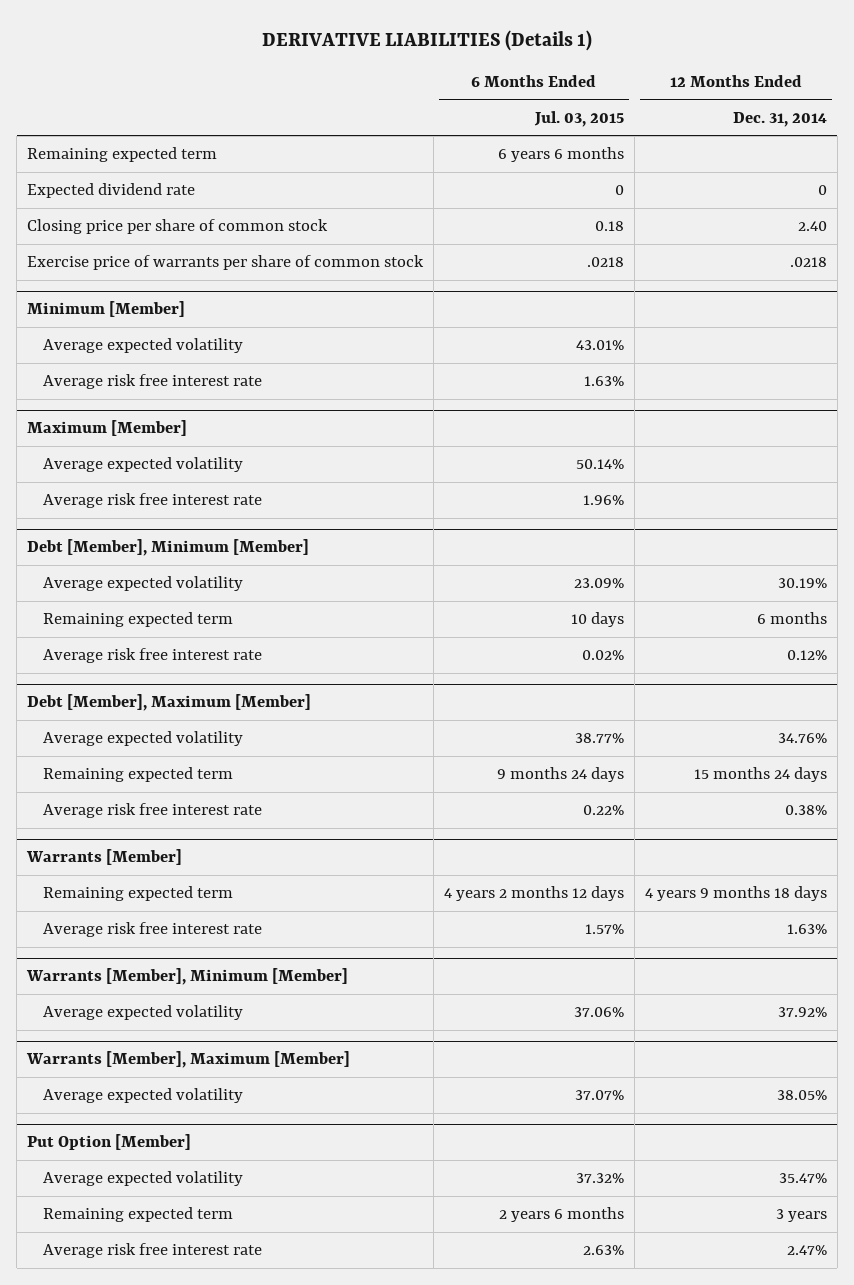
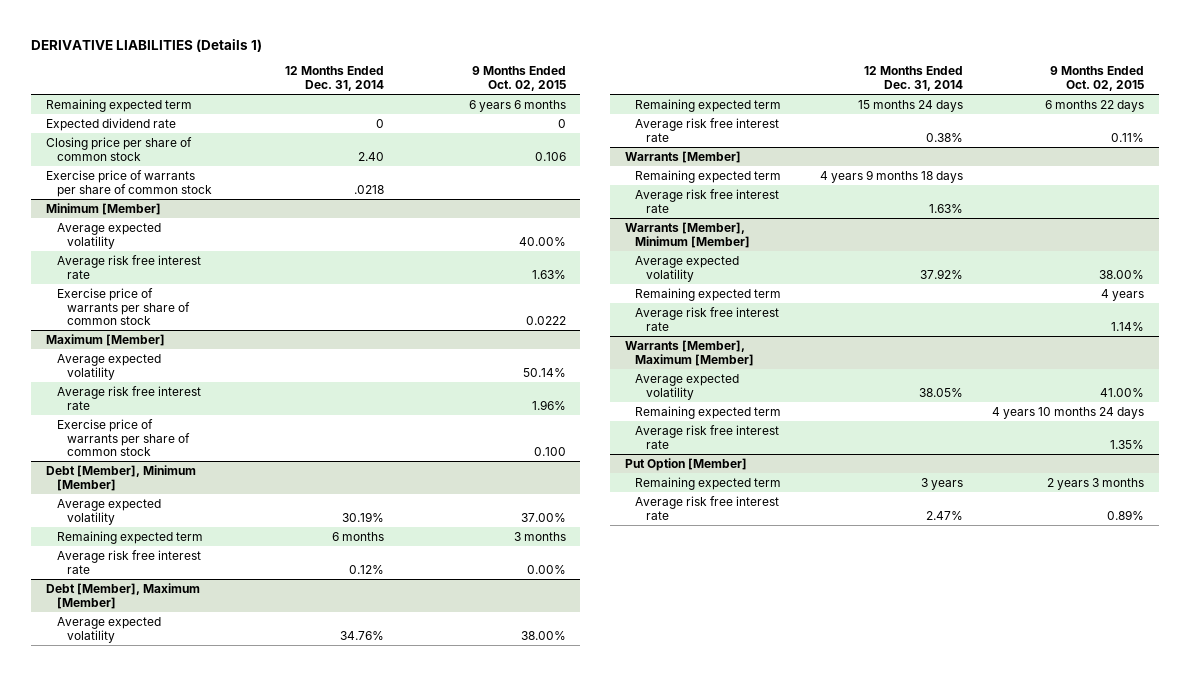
- | 6 Months Ended Jul. 03, 2015 | 12 Months Ended Dec. 31, 2014
+ | 12 Months Ended Dec. 31, 2014 | 9 Months Ended Oct. 02, 2015
@ Minimum [Member]
+ Exercise price of warrants per share of common stock | | 0.0222
@ Maximum [Member]
+ Exercise price of warrants per share of common stock | | 0.100
@ Warrants [Member], Minimum [Member]
+ Remaining expected term | | 4 years
+ Average risk free interest rate | | 1.14%
@ Warrants [Member], Maximum [Member]
+ Remaining expected term | | 4 years 10 months 24 days
+ Average risk free interest rate | | 1.35%
@ Put Option [Member]
- Average expected volatility | 37.32% | 35.47%

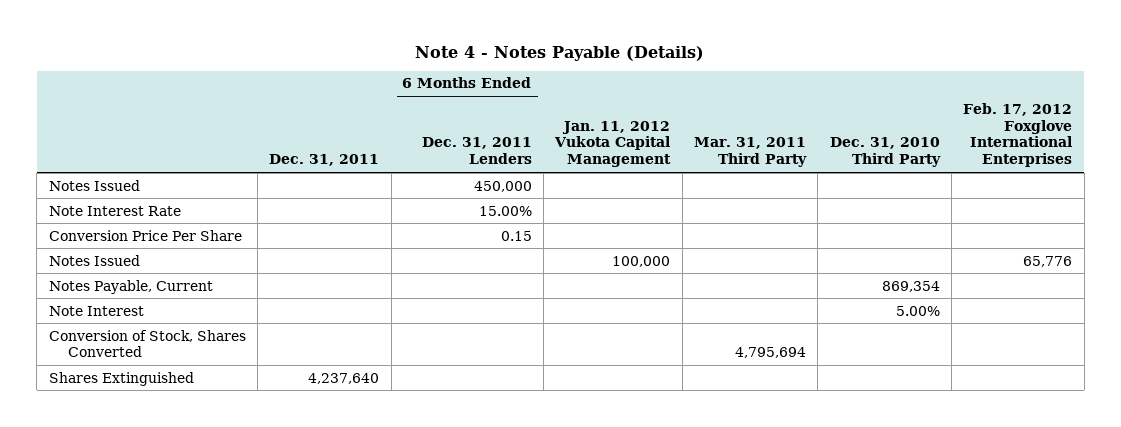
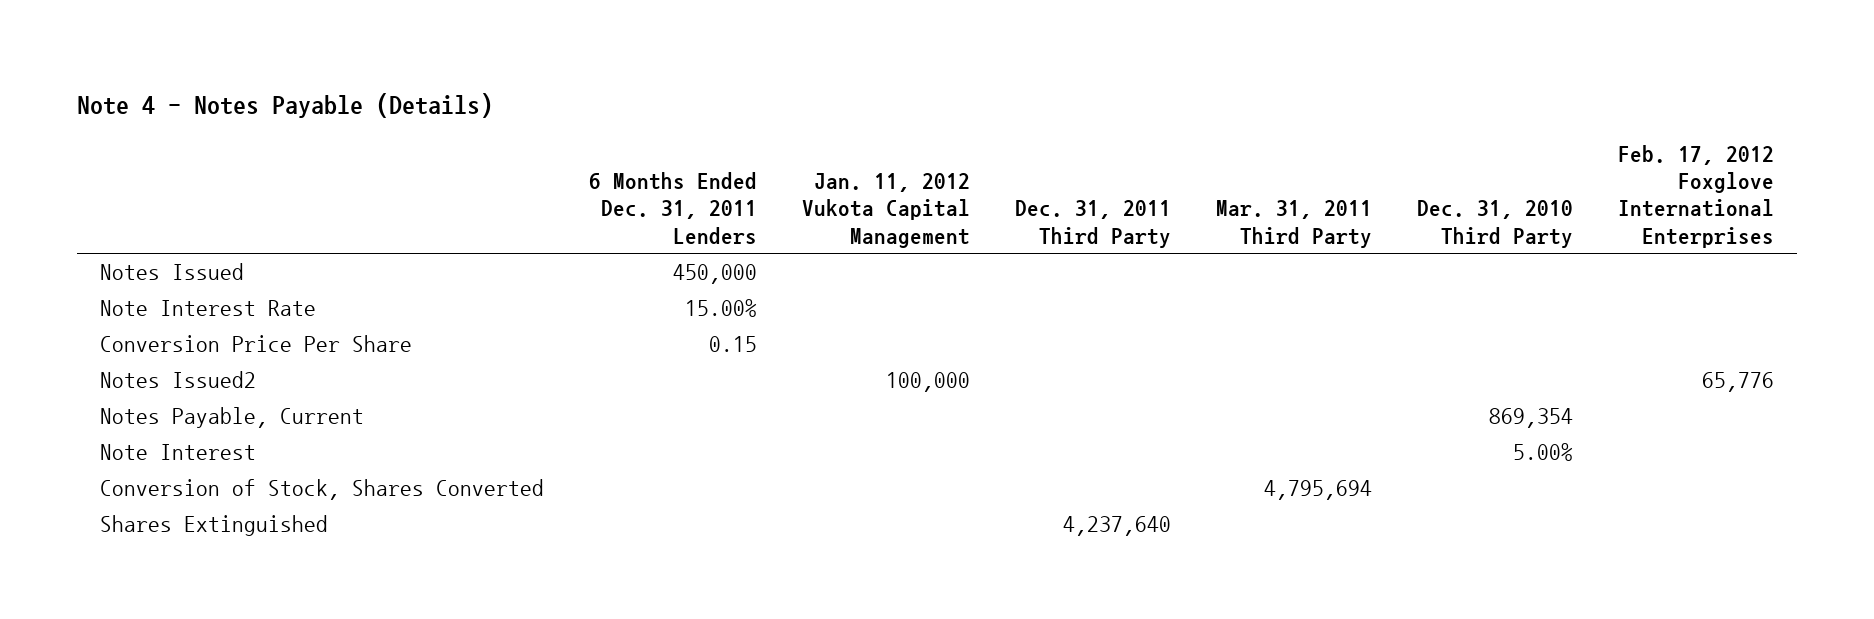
- | Dec. 31, 2011 | 6 Months Ended Dec. 31, 2011 Lenders | Jan. 11, 2012 Vukota Capital Management | Mar. 31, 2011 Third Party | Dec. 31, 2010 Third Party | Feb. 17, 2012 Foxglove International Enterprises
+ | 6 Months Ended Dec. 31, 2011 Lenders | Jan. 11, 2012 Vukota Capital Management | Dec. 31, 2011 Third Party | Mar. 31, 2011 Third Party | Dec. 31, 2010 Third Party | Feb. 17, 2012 Foxglove International Enterprises
- Notes Issued | | | 100,000 | | | 65,776
+ Notes Issued2 | | 100,000 | | | | 65,776

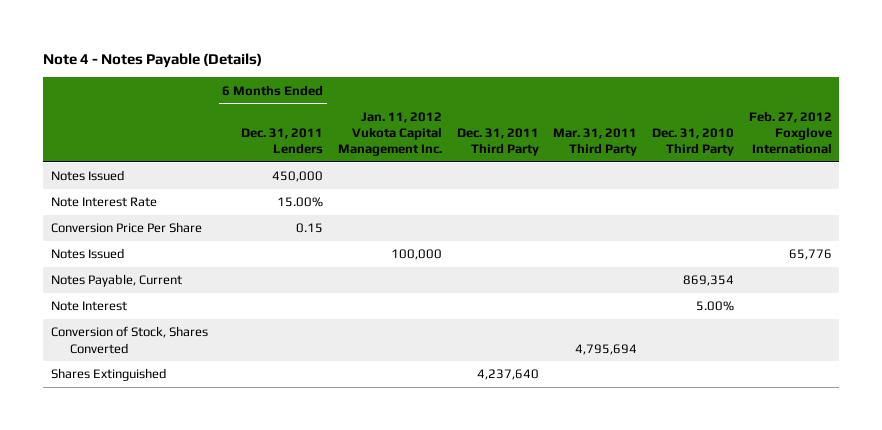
- | 6 Months Ended Dec. 31, 2011 Lenders | Jan. 11, 2012 Vukota Capital Management | Dec. 31, 2011 Third Party | Mar. 31, 2011 Third Party | Dec. 31, 2010 Third Party | Feb. 17, 2012 Foxglove International Enterprises
+ | 6 Months Ended Dec. 31, 2011 Lenders | Jan. 11, 2012 Vukota Capital Management Inc. | Dec. 31, 2011 Third Party | Mar. 31, 2011 Third Party | Dec. 31, 2010 Third Party | Feb. 27, 2012 Foxglove International
- Notes Issued2 | | 100,000 | | | | 65,776
+ Notes Issued | | 100,000 | | | | 65,776

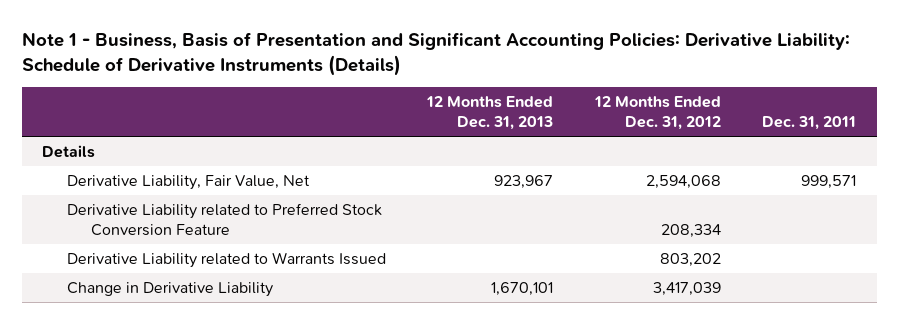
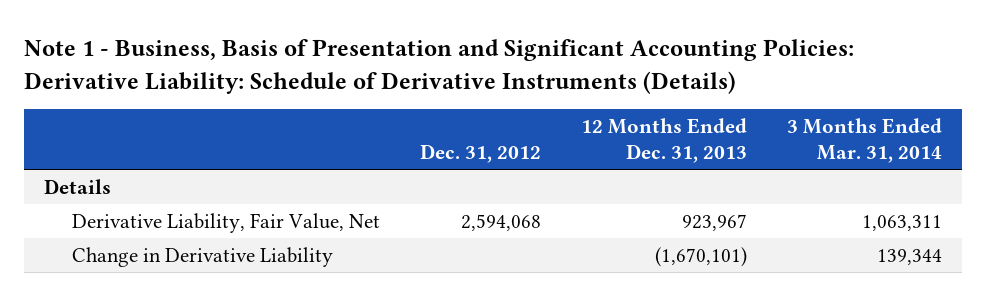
- | 12 Months Ended Dec. 31, 2013 | 12 Months Ended Dec. 31, 2012 | Dec. 31, 2011
+ | Dec. 31, 2012 | 12 Months Ended Dec. 31, 2013 | 3 Months Ended Mar. 31, 2014
- Derivative Liability related to Preferred Stock Conversion Feature | | 208,334 |
- Derivative Liability related to Warrants Issued | | 803,202 |
- Change in Derivative Liability | 1,670,101 | 3,417,039 |
+ Change in Derivative Liability | | (1,670,101) | 139,344

